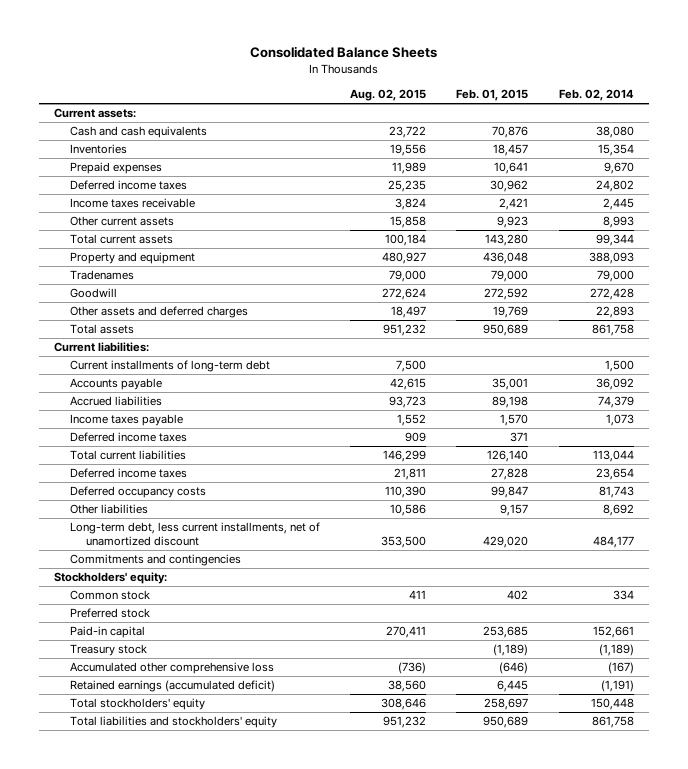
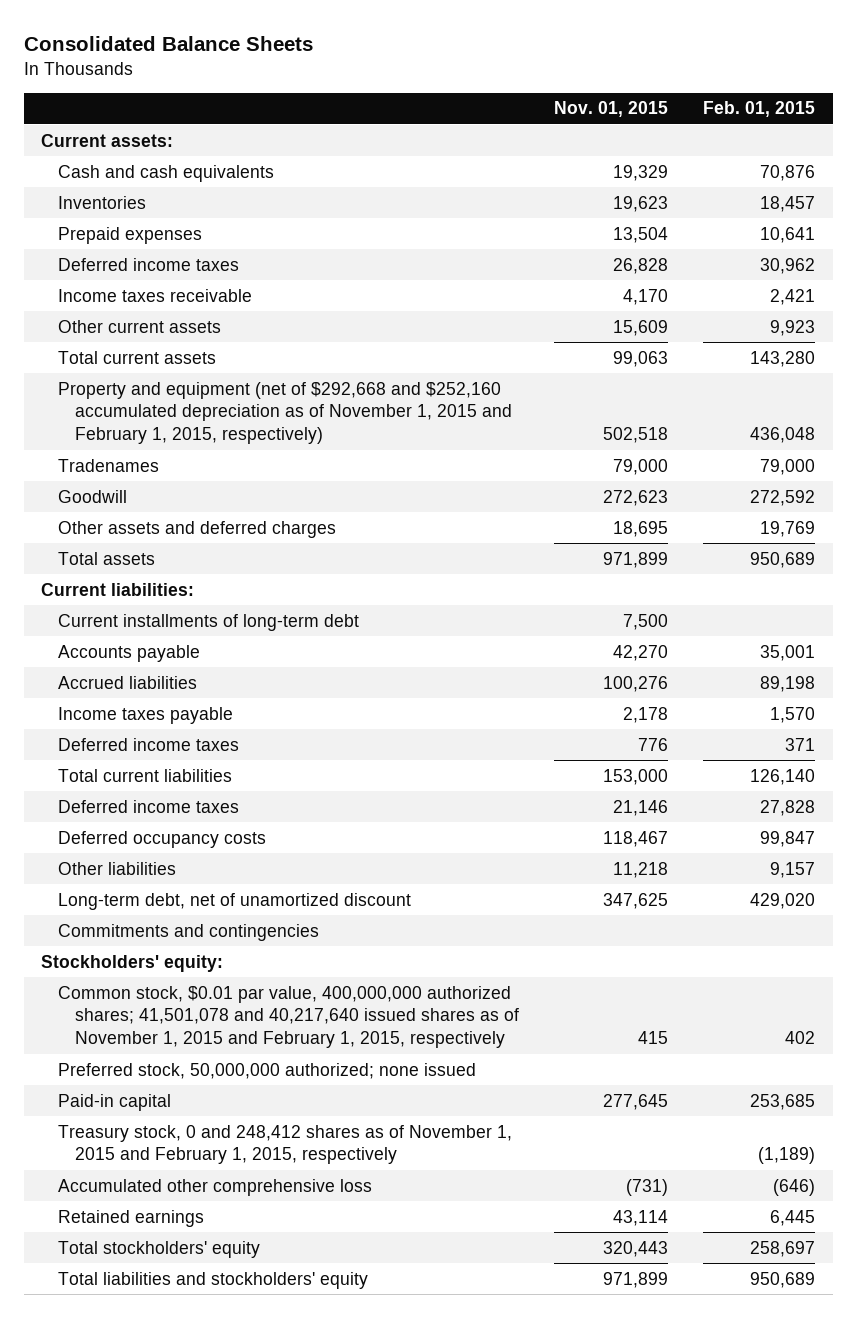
- | Aug. 02, 2015 | Feb. 01, 2015 | Feb. 02, 2014
+ | Nov. 01, 2015 | Feb. 01, 2015
- Property and equipment | 480,927 | 436,048 | 388,093
+ Property and equipment (net of $292,668 and $252,160 accumulated depreciation as of November 1, 2015 and February 1, 2015, respectively) | 502,518 | 436,048
- Long-term debt, less current installments, net of unamortized discount | 353,500 | 429,020 | 484,177
+ Long-term debt, net of unamortized discount | 347,625 | 429,020
- Common stock | 411 | 402 | 334
- Preferred stock
+ Common stock, $0.01 par value, 400,000,000 authorized shares; 41,501,078 and 40,217,640 issued shares as of November 1, 2015 and February 1, 2015, respectively | 415 | 402
+ Preferred stock, 50,000,000 authorized; none issued
- Treasury stock | | (1,189) | (1,189)
+ Treasury stock, 0 and 248,412 shares as of November 1, 2015 and February 1, 2015, respectively | | (1,189)
- Retained earnings (accumulated deficit) | 38,560 | 6,445 | (1,191)
+ Retained earnings | 43,114 | 6,445

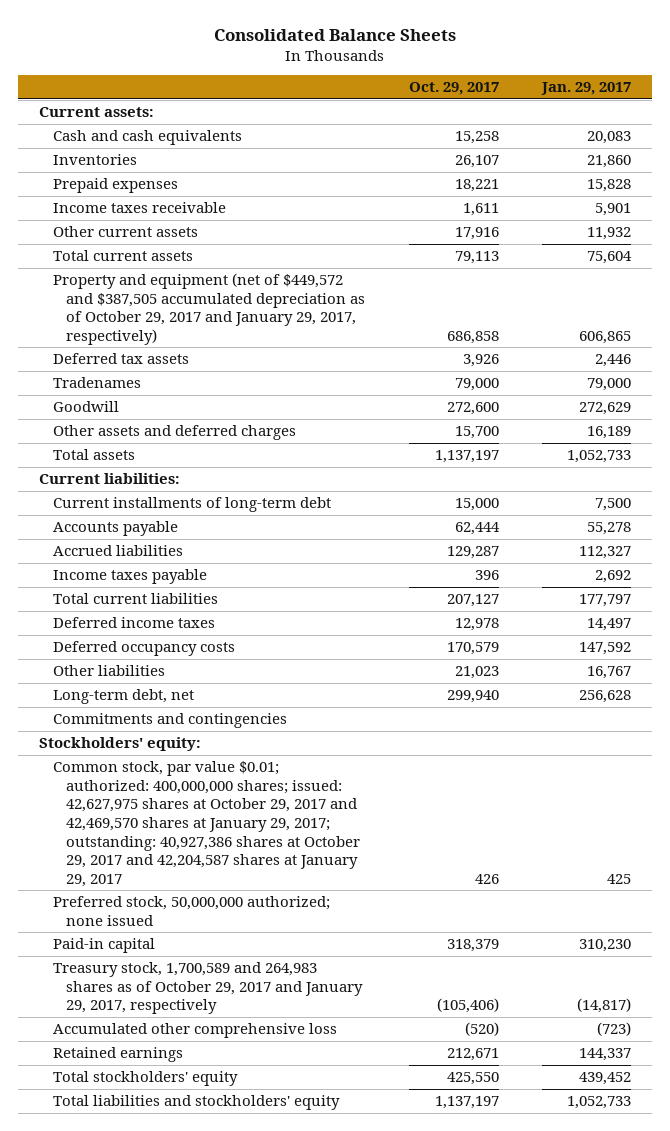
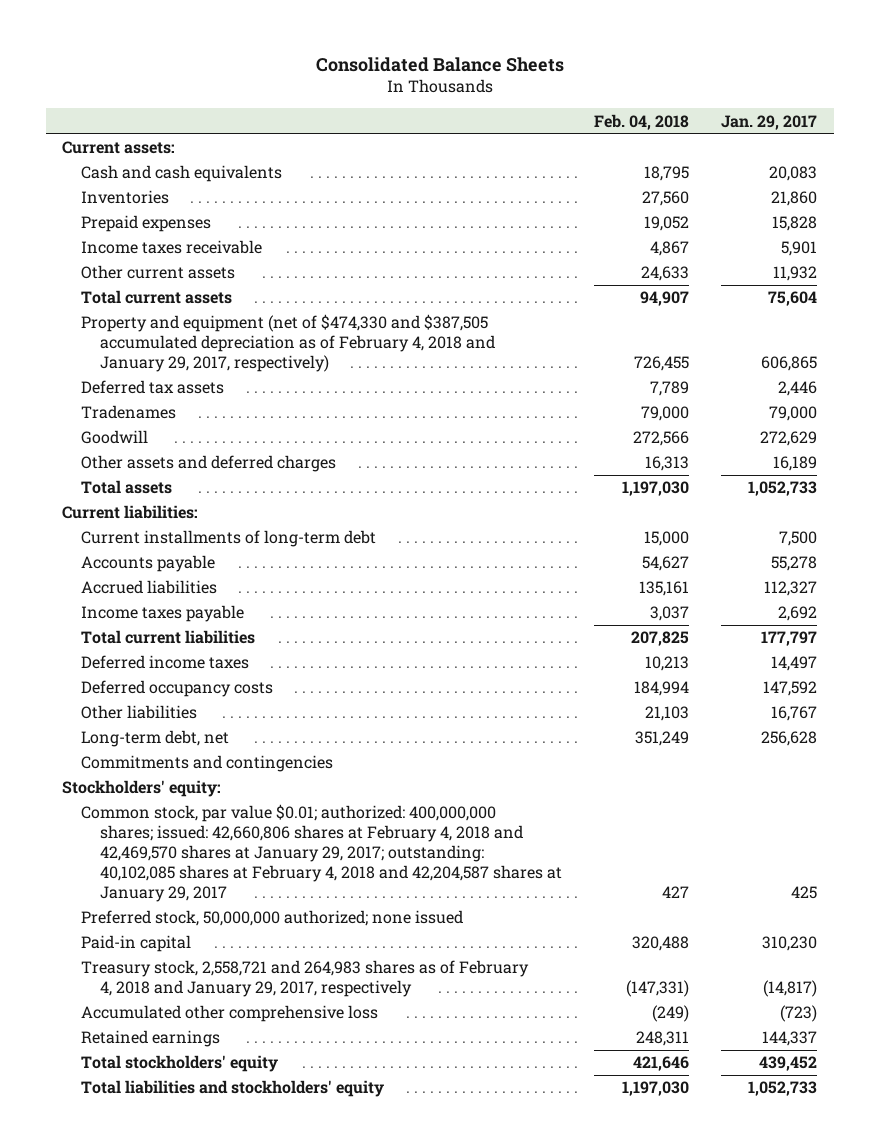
- | Oct. 29, 2017 | Jan. 29, 2017
+ | Feb. 04, 2018 | Jan. 29, 2017
- Property and equipment (net of $449,572 and $387,505 accumulated depreciation as of October 29, 2017 and January 29, 2017, respectively) | 686,858 | 606,865
+ Property and equipment (net of $474,330 and $387,505 accumulated depreciation as of February 4, 2018 and January 29, 2017, respectively) | 726,455 | 606,865
- Common stock, par value $0.01; authorized: 400,000,000 shares; issued: 42,627,975 shares at October 29, 2017 and 42,469,570 shares at January 29, 2017; outstanding: 40,927,386 shares at October 29, 2017 and 42,204,587 shares at January 29, 2017 | 426 | 425
+ Common stock, par value $0.01; authorized: 400,000,000 shares; issued: 42,660,806 shares at February 4, 2018 and 42,469,570 shares at January 29, 2017; outstanding: 40,102,085 shares at February 4, 2018 and 42,204,587 shares at January 29, 2017 | 427 | 425
- Treasury stock, 1,700,589 and 264,983 shares as of October 29, 2017 and January 29, 2017, respectively | (105,406) | (14,817)
+ Treasury stock, 2,558,721 and 264,983 shares as of February 4, 2018 and January 29, 2017, respectively | (147,331) | (14,817)

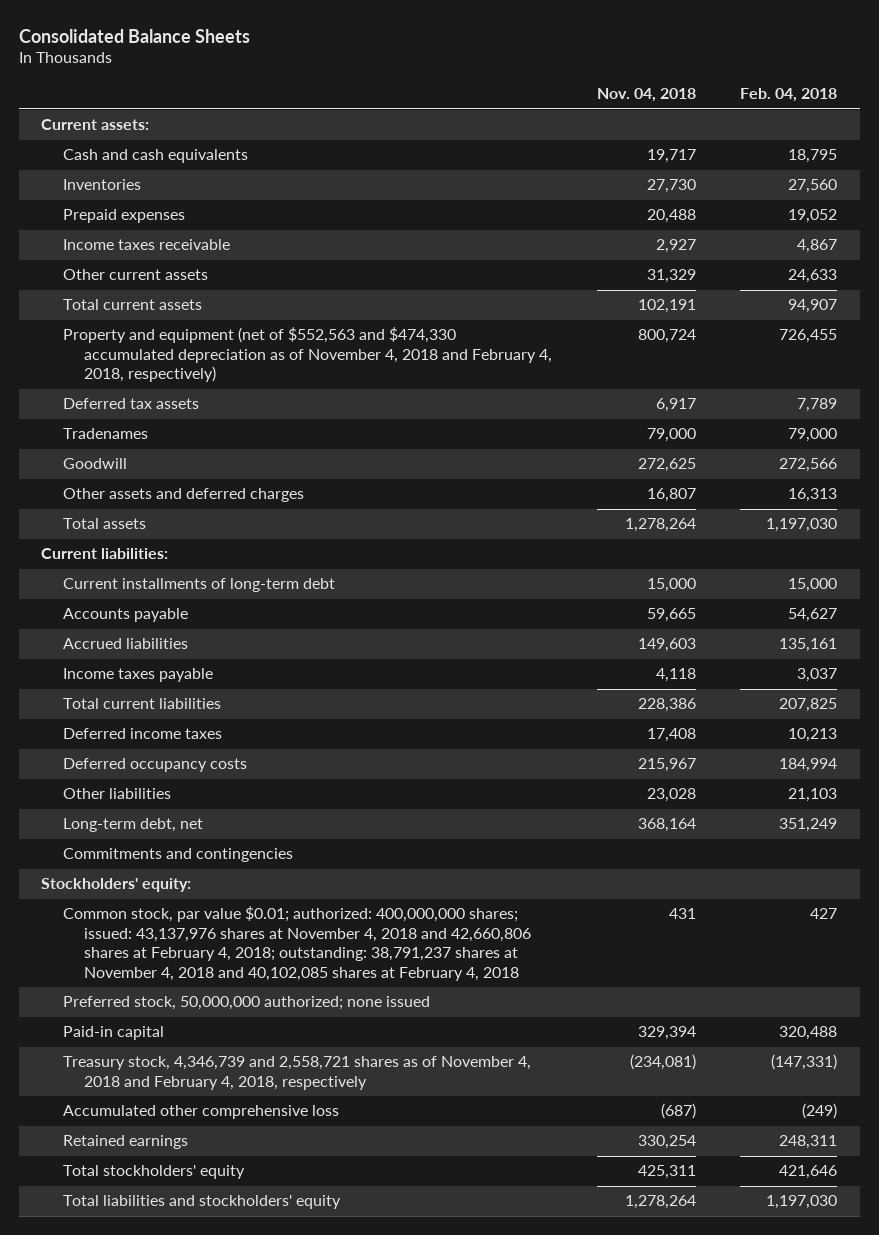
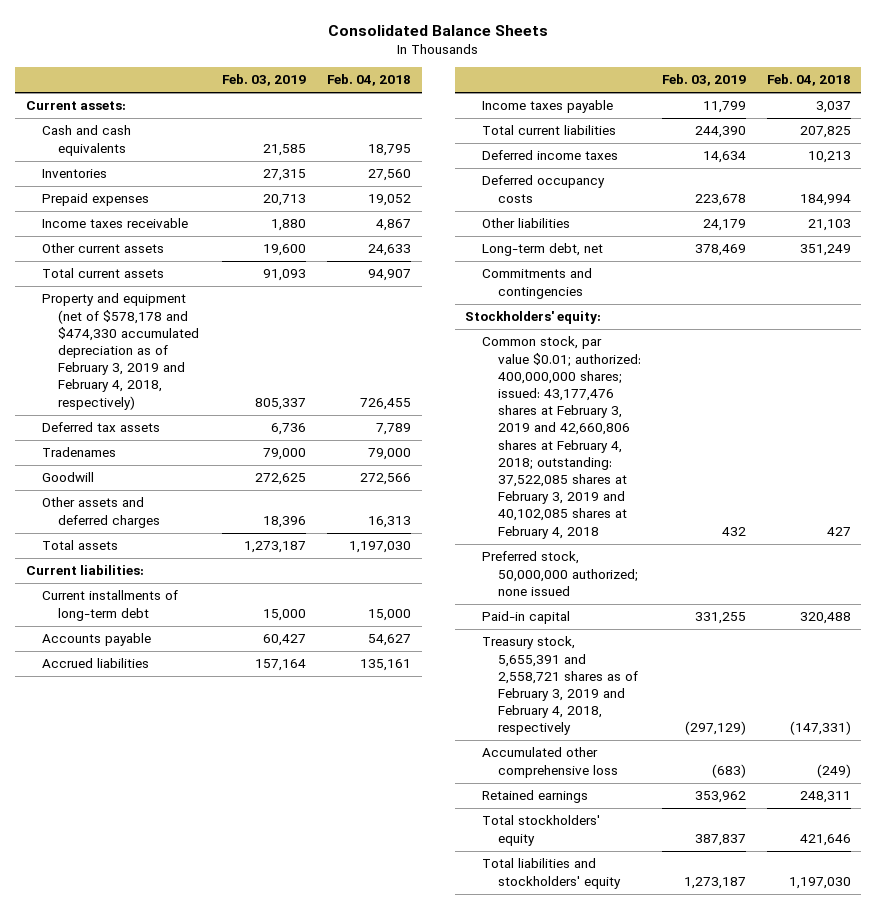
- | Nov. 04, 2018 | Feb. 04, 2018
+ | Feb. 03, 2019 | Feb. 04, 2018
- Property and equipment (net of $552,563 and $474,330 accumulated depreciation as of November 4, 2018 and February 4, 2018, respectively) | 800,724 | 726,455
+ Property and equipment (net of $578,178 and $474,330 accumulated depreciation as of February 3, 2019 and February 4, 2018, respectively) | 805,337 | 726,455
- Common stock, par value $0.01; authorized: 400,000,000 shares; issued: 43,137,976 shares at November 4, 2018 and 42,660,806 shares at February 4, 2018; outstanding: 38,791,237 shares at November 4, 2018 and 40,102,085 shares at February 4, 2018 | 431 | 427
+ Common stock, par value $0.01; authorized: 400,000,000 shares; issued: 43,177,476 shares at February 3, 2019 and 42,660,806 shares at February 4, 2018; outstanding: 37,522,085 shares at February 3, 2019 and 40,102,085 shares at February 4, 2018 | 432 | 427
- Treasury stock, 4,346,739 and 2,558,721 shares as of November 4, 2018 and February 4, 2018, respectively | (234,081) | (147,331)
+ Treasury stock, 5,655,391 and 2,558,721 shares as of February 3, 2019 and February 4, 2018, respectively | (297,129) | (147,331)

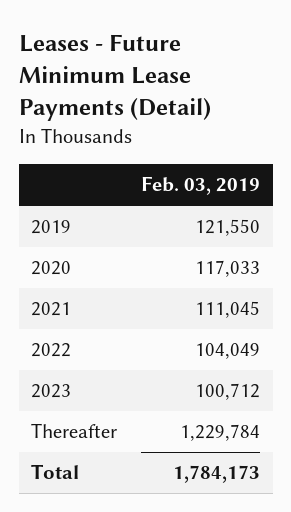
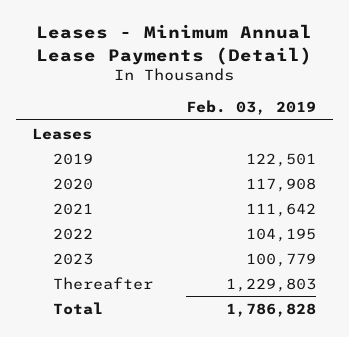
- Leases - Future Minimum Lease Payments (Detail)
+ Leases - Minimum Annual Lease Payments (Detail)
- 2019 | 121,550
- 2020 | 117,033
- 2021 | 111,045
- 2022 | 104,049
- 2023 | 100,712
- Thereafter | 1,229,784
- Total | 1,784,173
+ Leases
+ 2019 | 122,501
+ 2020 | 117,908
+ 2021 | 111,642
+ 2022 | 104,195
+ 2023 | 100,779
+ Thereafter | 1,229,803
+ Total | 1,786,828

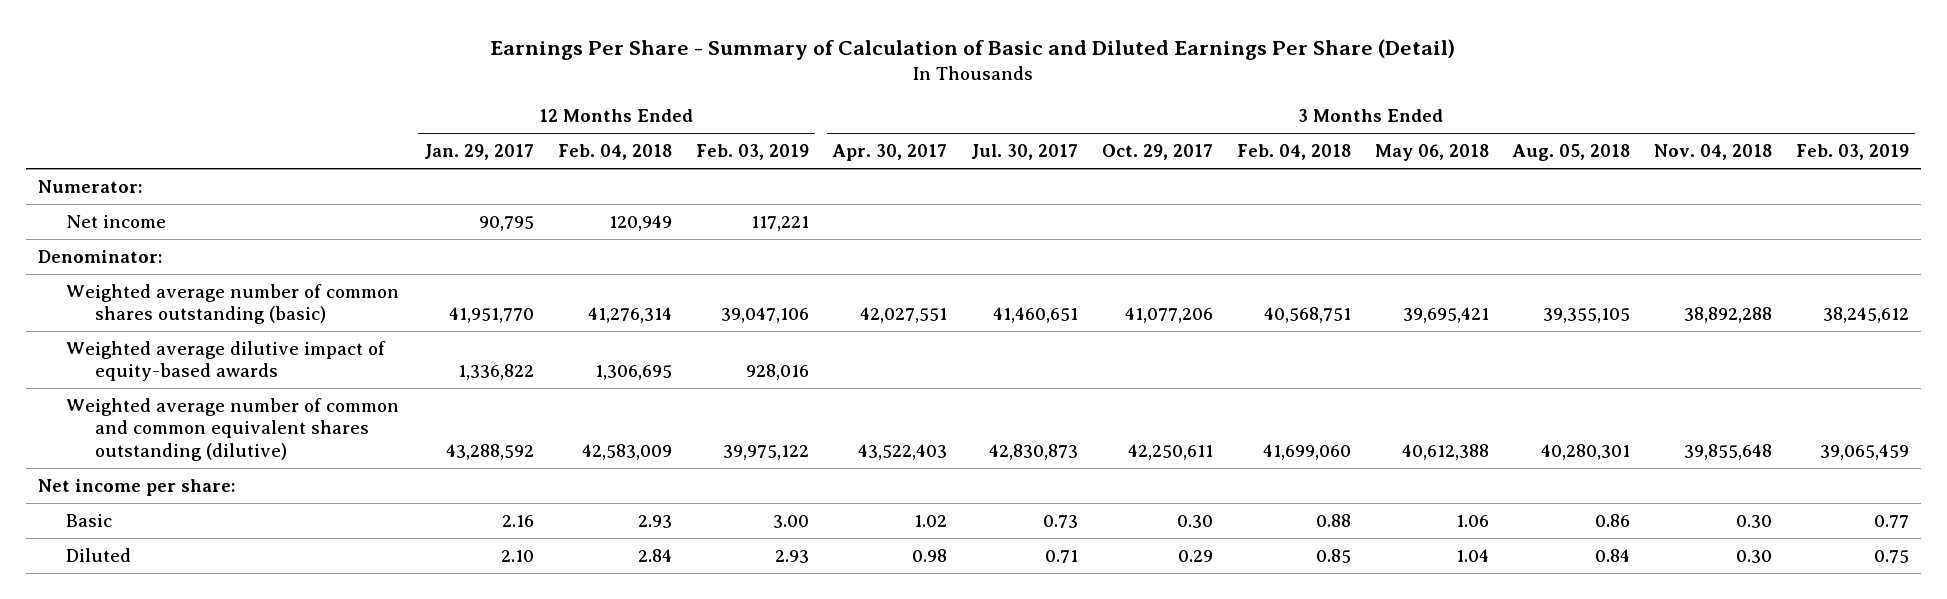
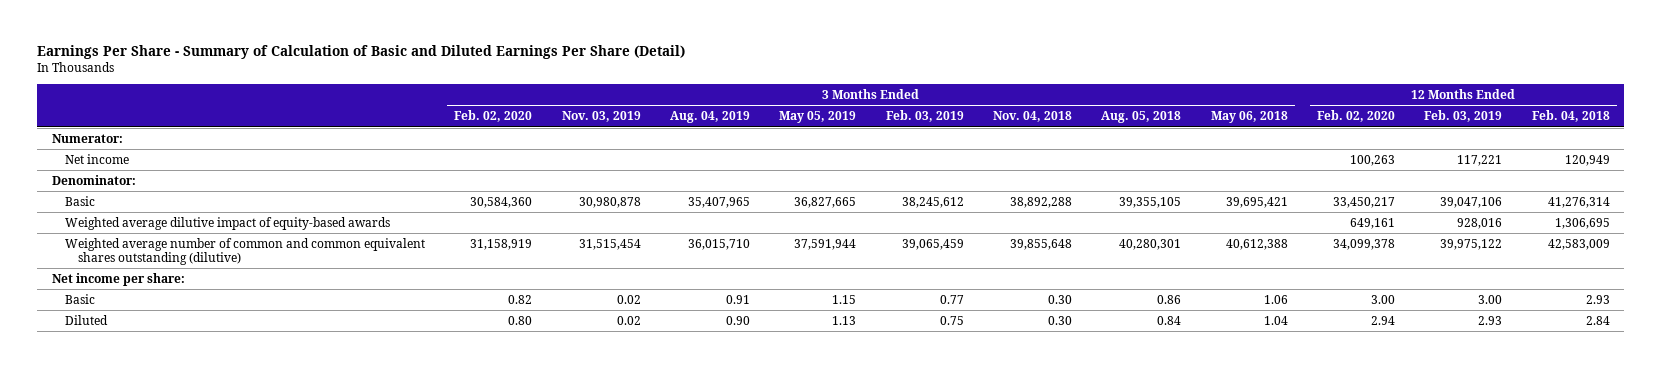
- | 12 Months Ended Jan. 29, 2017 | 12 Months Ended Feb. 04, 2018 | 12 Months Ended Feb. 03, 2019 | 3 Months Ended Apr. 30, 2017 | 3 Months Ended Jul. 30, 2017 | 3 Months Ended Oct. 29, 2017 | 3 Months Ended Feb. 04, 2018 | 3 Months Ended May 06, 2018 | 3 Months Ended Aug. 05, 2018 | 3 Months Ended Nov. 04, 2018 | 3 Months Ended Feb. 03, 2019
+ | 3 Months Ended Feb. 02, 2020 | 3 Months Ended Nov. 03, 2019 | 3 Months Ended Aug. 04, 2019 | 3 Months Ended May 05, 2019 | 3 Months Ended Feb. 03, 2019 | 3 Months Ended Nov. 04, 2018 | 3 Months Ended Aug. 05, 2018 | 3 Months Ended May 06, 2018 | 12 Months Ended Feb. 02, 2020 | 12 Months Ended Feb. 03, 2019 | 12 Months Ended Feb. 04, 2018
- Weighted average number of common shares outstanding (basic) | 41,951,770 | 41,276,314 | 39,047,106 | 42,027,551 | 41,460,651 | 41,077,206 | 40,568,751 | 39,695,421 | 39,355,105 | 38,892,288 | 38,245,612
+ Basic | 30,584,360 | 30,980,878 | 35,407,965 | 36,827,665 | 38,245,612 | 38,892,288 | 39,355,105 | 39,695,421 | 33,450,217 | 39,047,106 | 41,276,314

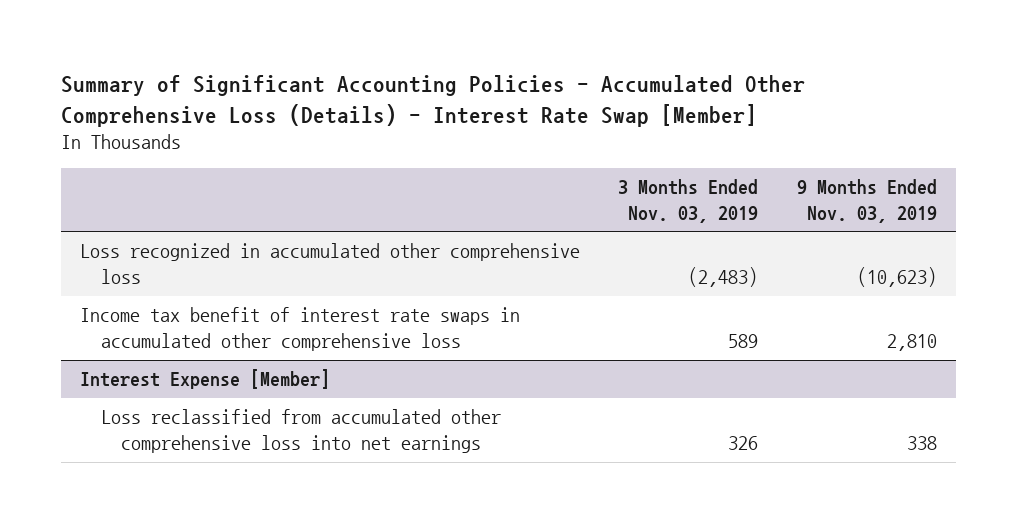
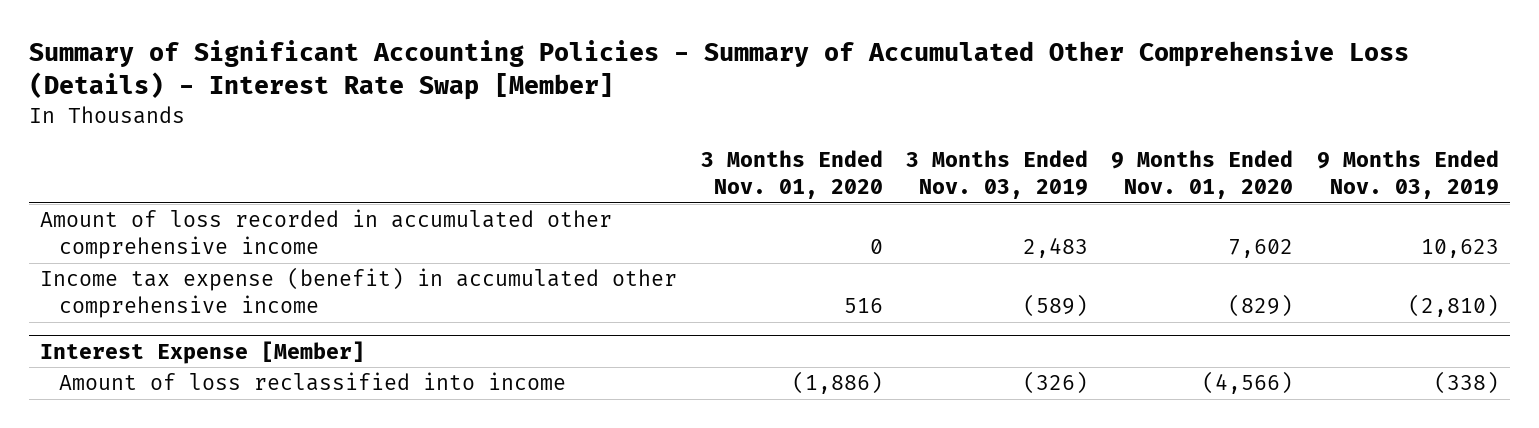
- Summary of Significant Accounting Policies - Accumulated Other Comprehensive Loss (Details) - Interest Rate Swap [Member]
+ Summary of Significant Accounting Policies - Summary of Accumulated Other Comprehensive Loss (Details) - Interest Rate Swap [Member]
- | 3 Months Ended Nov. 03, 2019 | 9 Months Ended Nov. 03, 2019
+ | 3 Months Ended Nov. 01, 2020 | 3 Months Ended Nov. 03, 2019 | 9 Months Ended Nov. 01, 2020 | 9 Months Ended Nov. 03, 2019
- Loss recognized in accumulated other comprehensive loss | (2,483) | (10,623)
- Income tax benefit of interest rate swaps in accumulated other comprehensive loss | 589 | 2,810
+ Amount of loss recorded in accumulated other comprehensive income | 0 | 2,483 | 7,602 | 10,623
+ Income tax expense (benefit) in accumulated other comprehensive income | 516 | (589) | (829) | (2,810)
@ Interest Expense [Member]
- Loss reclassified from accumulated other comprehensive loss into net earnings | 326 | 338
+ Amount of loss reclassified into income | (1,886) | (326) | (4,566) | (338)

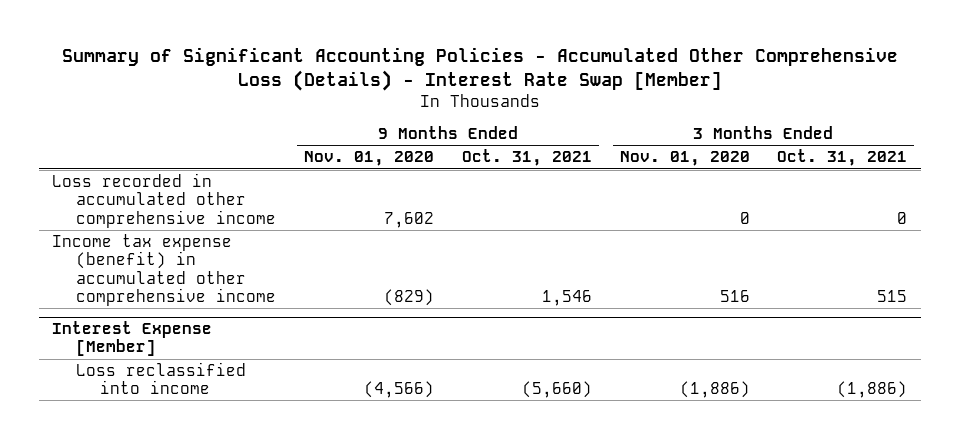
- Summary of Significant Accounting Policies - Summary of Accumulated Other Comprehensive Loss (Details) - Interest Rate Swap [Member]
+ Summary of Significant Accounting Policies - Accumulated Other Comprehensive Loss (Details) - Interest Rate Swap [Member]
- | 3 Months Ended Nov. 01, 2020 | 3 Months Ended Nov. 03, 2019 | 9 Months Ended Nov. 01, 2020 | 9 Months Ended Nov. 03, 2019
+ | 9 Months Ended Nov. 01, 2020 | 9 Months Ended Oct. 31, 2021 | 3 Months Ended Nov. 01, 2020 | 3 Months Ended Oct. 31, 2021
- Amount of loss recorded in accumulated other comprehensive income | 0 | 2,483 | 7,602 | 10,623
+ Loss recorded in accumulated other comprehensive income | 7,602 | | 0 | 0
@ Interest Expense [Member]
- Amount of loss reclassified into income | (1,886) | (326) | (4,566) | (338)
+ Loss reclassified into income | (4,566) | (5,660) | (1,886) | (1,886)

